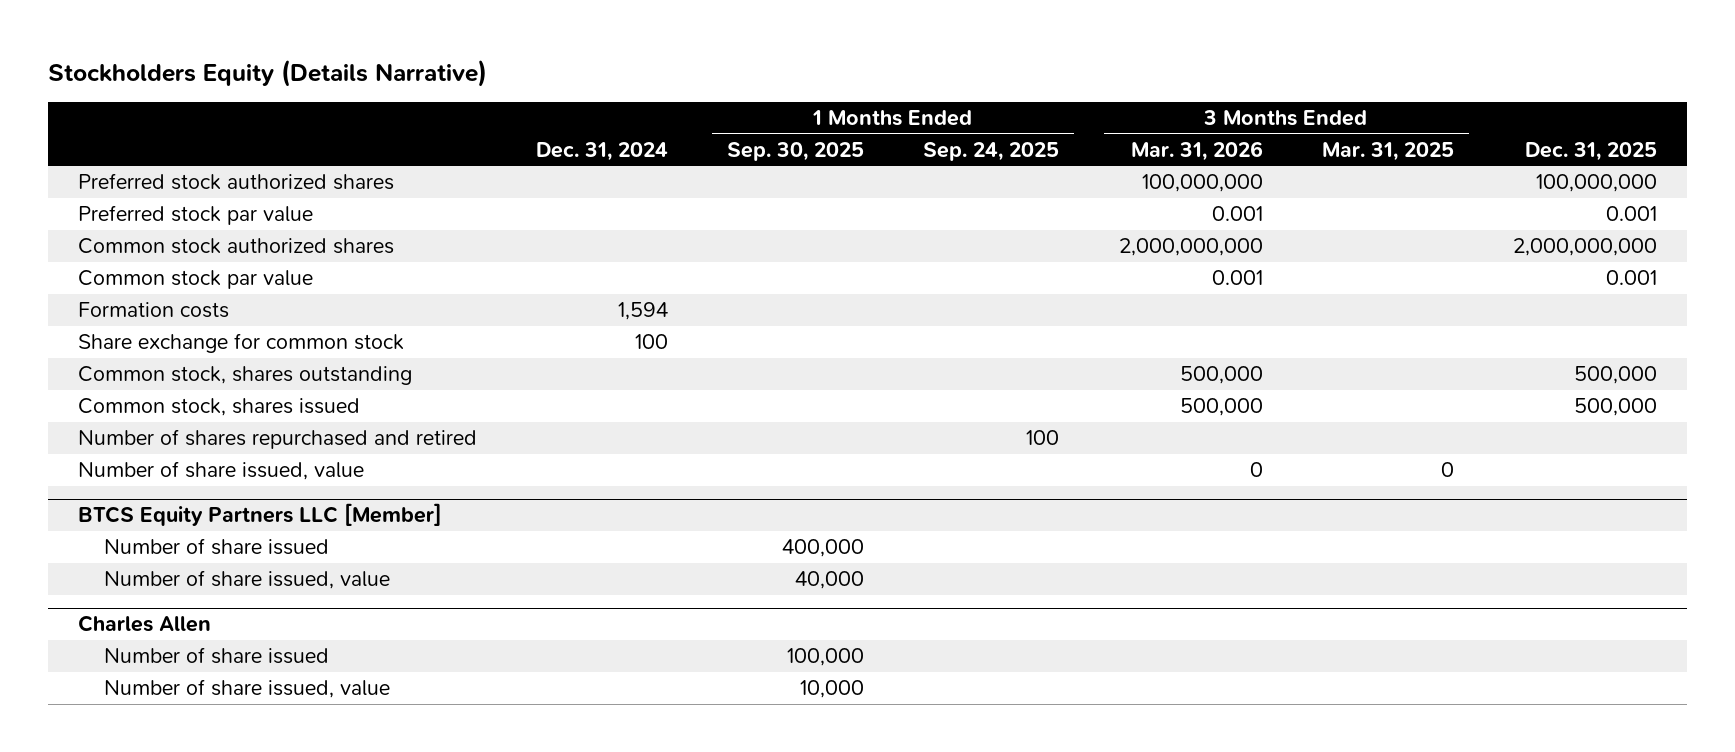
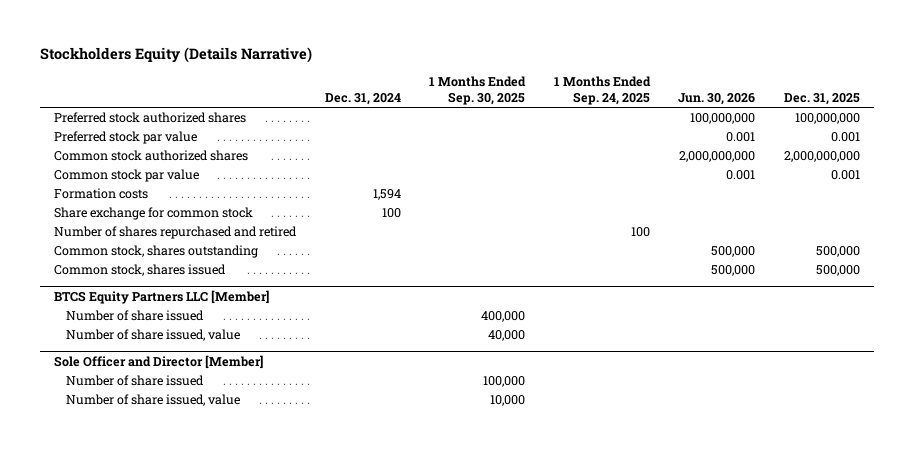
- | Dec. 31, 2024 | 1 Months Ended Sep. 30, 2025 | 1 Months Ended Sep. 24, 2025 | 3 Months Ended Mar. 31, 2026 | 3 Months Ended Mar. 31, 2025 | Dec. 31, 2025
+ | Dec. 31, 2024 | 1 Months Ended Sep. 30, 2025 | 1 Months Ended Sep. 24, 2025 | Jun. 30, 2026 | Dec. 31, 2025
moved up: Number of shares repurchased and retired | | | 100 | |
- Number of share issued, value | | | | 0 | 0 |
- Charles Allen
+ Sole Officer and Director [Member]

